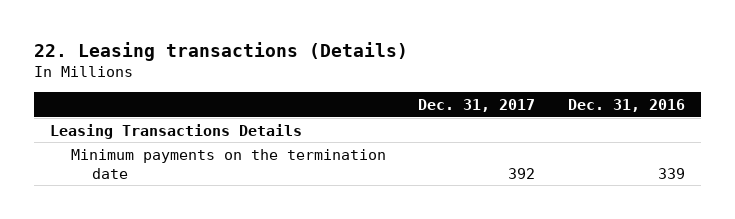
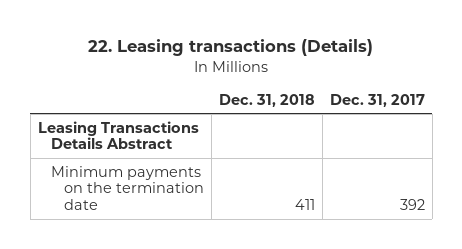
- | Dec. 31, 2017 | Dec. 31, 2016
+ | Dec. 31, 2018 | Dec. 31, 2017
- Leasing Transactions Details
+ Leasing Transactions Details Abstract

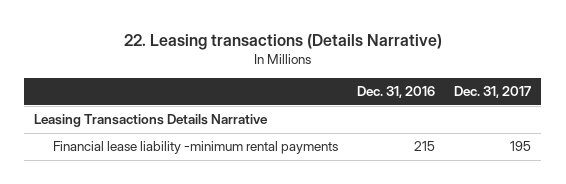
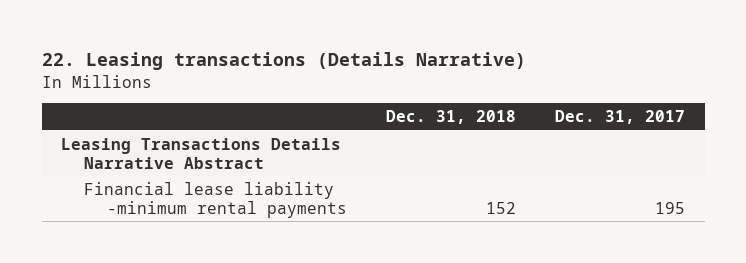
- | Dec. 31, 2016 | Dec. 31, 2017
+ | Dec. 31, 2018 | Dec. 31, 2017
- Leasing Transactions Details Narrative
+ Leasing Transactions Details Narrative Abstract

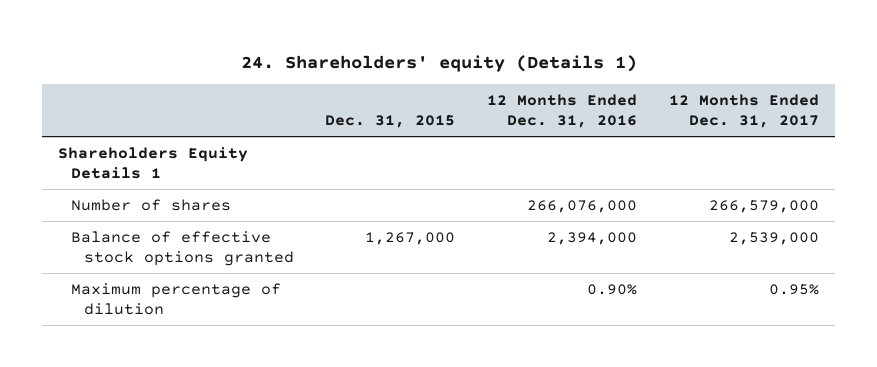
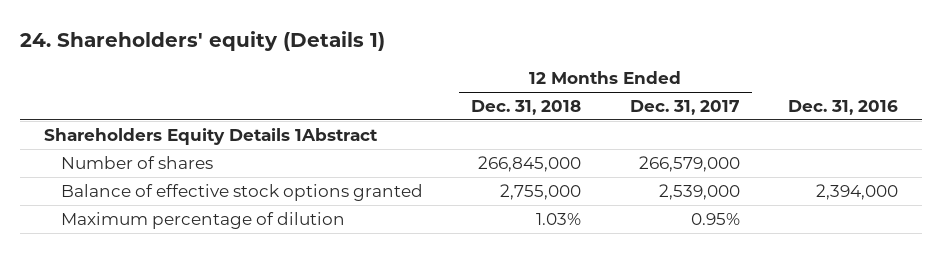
- | Dec. 31, 2015 | 12 Months Ended Dec. 31, 2016 | 12 Months Ended Dec. 31, 2017
+ | 12 Months Ended Dec. 31, 2018 | 12 Months Ended Dec. 31, 2017 | Dec. 31, 2016
- Shareholders Equity Details 1
+ Shareholders Equity Details 1Abstract

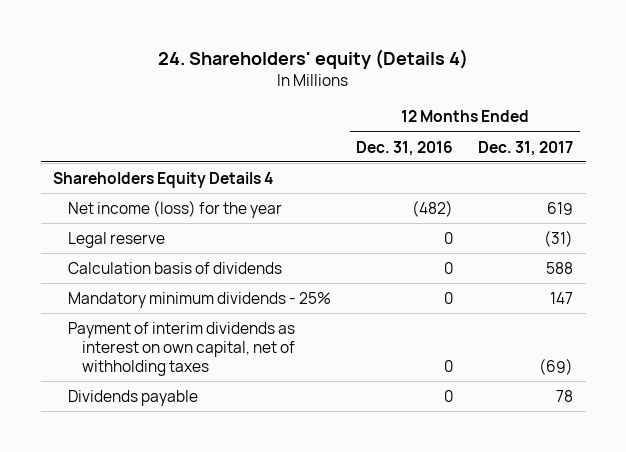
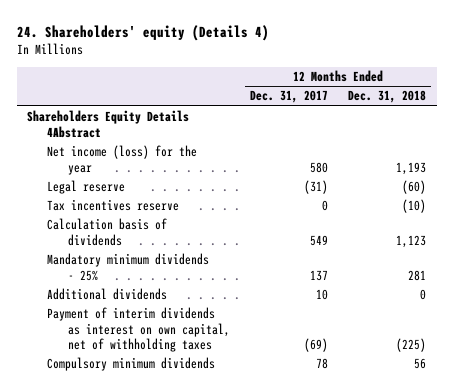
- | 12 Months Ended Dec. 31, 2016 | 12 Months Ended Dec. 31, 2017
+ | 12 Months Ended Dec. 31, 2017 | 12 Months Ended Dec. 31, 2018
- Shareholders Equity Details 4
- Net income (loss) for the year | (482) | 619
+ Shareholders Equity Details 4Abstract
+ Net income (loss) for the year | 580 | 1,193
- Calculation basis of dividends | 0 | 588
- Mandatory minimum dividends - 25% | 0 | 147
+ Tax incentives reserve | 0 | (10)
+ Calculation basis of dividends | 549 | 1,123
+ Mandatory minimum dividends - 25% | 137 | 281
+ Additional dividends | 10 | 0
- Dividends payable | 0 | 78
+ Compulsory minimum dividends | 78 | 56

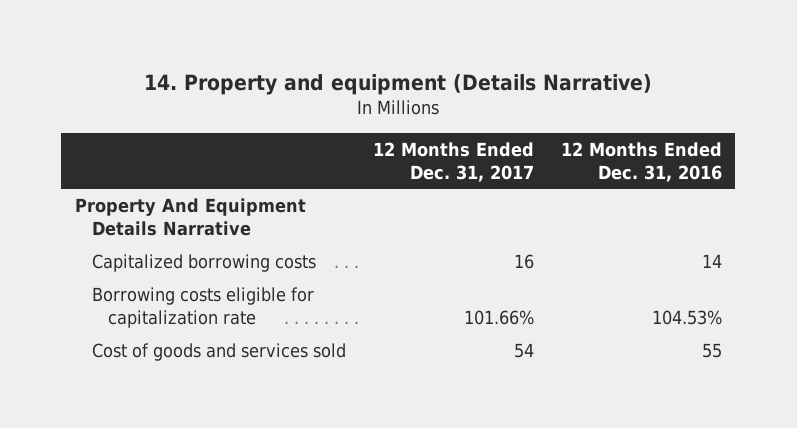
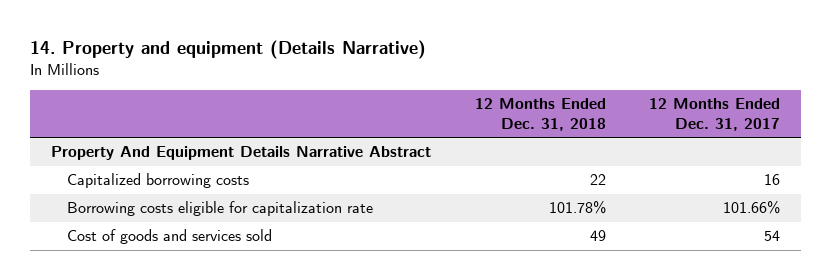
- | 12 Months Ended Dec. 31, 2017 | 12 Months Ended Dec. 31, 2016
+ | 12 Months Ended Dec. 31, 2018 | 12 Months Ended Dec. 31, 2017
- Property And Equipment Details Narrative
+ Property And Equipment Details Narrative Abstract

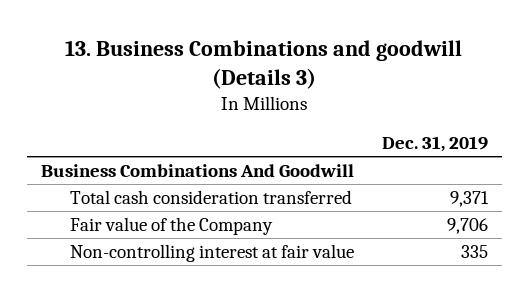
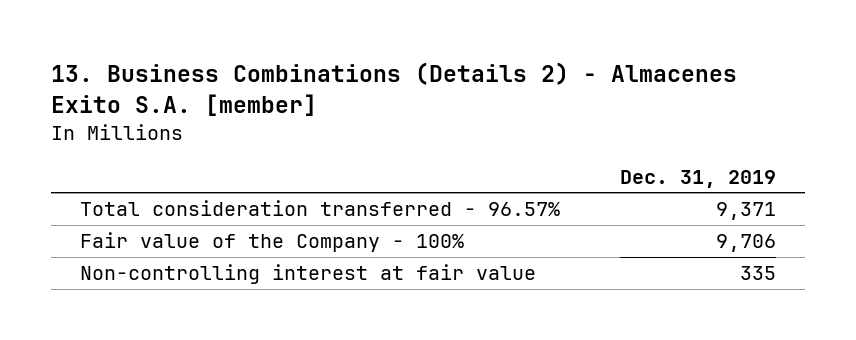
- 13. Business Combinations and goodwill (Details 3)
+ 13. Business Combinations (Details 2) - Almacenes Exito S.A. [member]
- Business Combinations And Goodwill
- Total cash consideration transferred | 9,371
- Fair value of the Company | 9,706
+ Total consideration transferred - 96.57% | 9,371
+ Fair value of the Company - 100% | 9,706

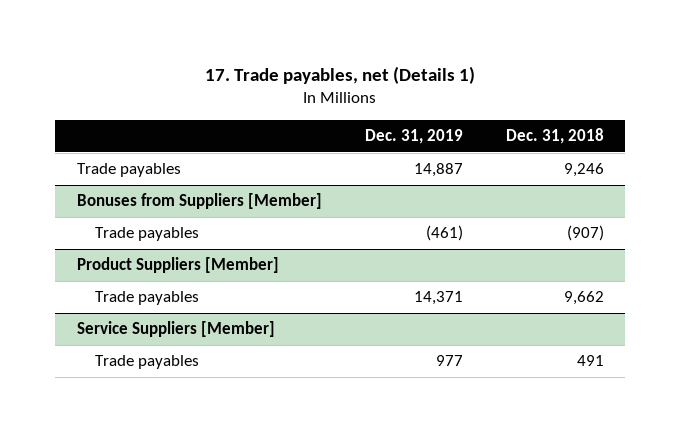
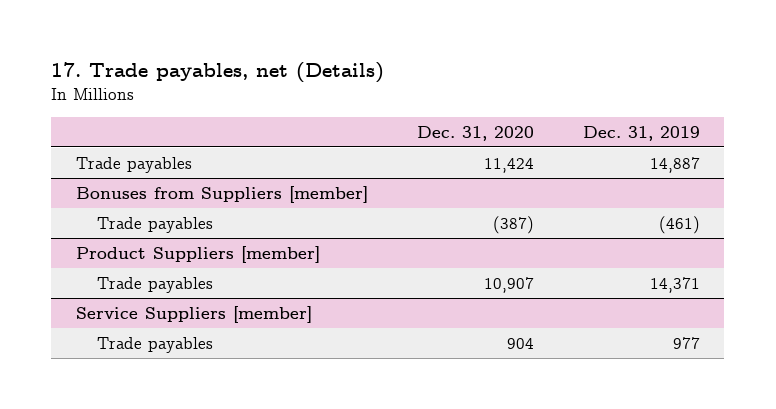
- 17. Trade payables, net (Details 1)
+ 17. Trade payables, net (Details)
- | Dec. 31, 2019 | Dec. 31, 2018
+ | Dec. 31, 2020 | Dec. 31, 2019
- Bonuses from Suppliers [Member]
+ Bonuses from Suppliers [member]
- Product Suppliers [Member]
+ Product Suppliers [member]
- Service Suppliers [Member]
+ Service Suppliers [member]

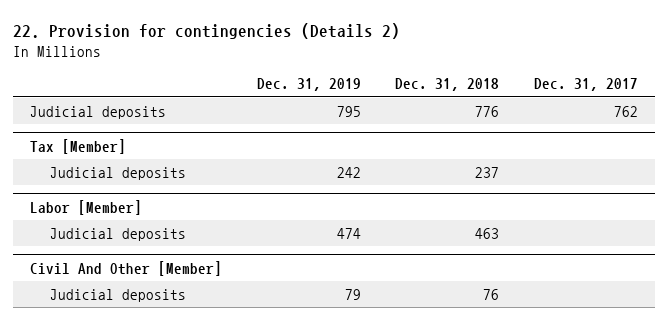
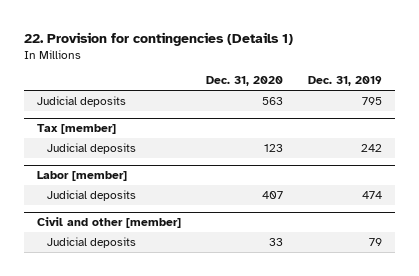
- 22. Provision for contingencies (Details 2)
+ 22. Provision for contingencies (Details 1)
- | Dec. 31, 2019 | Dec. 31, 2018 | Dec. 31, 2017
+ | Dec. 31, 2020 | Dec. 31, 2019
- Tax [Member]
+ Tax [member]
- Labor [Member]
+ Labor [member]
- Civil And Other [Member]
+ Civil and other [member]

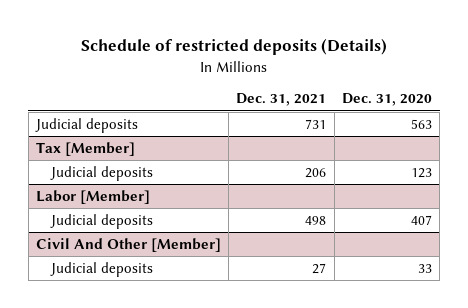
- 22. Provision for contingencies (Details 1)
+ Schedule of restricted deposits (Details)
- | Dec. 31, 2020 | Dec. 31, 2019
+ | Dec. 31, 2021 | Dec. 31, 2020
- Tax [member]
+ Tax [Member]
- Labor [member]
+ Labor [Member]
- Civil and other [member]
+ Civil And Other [Member]

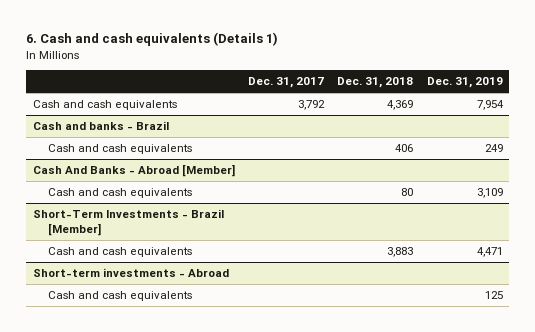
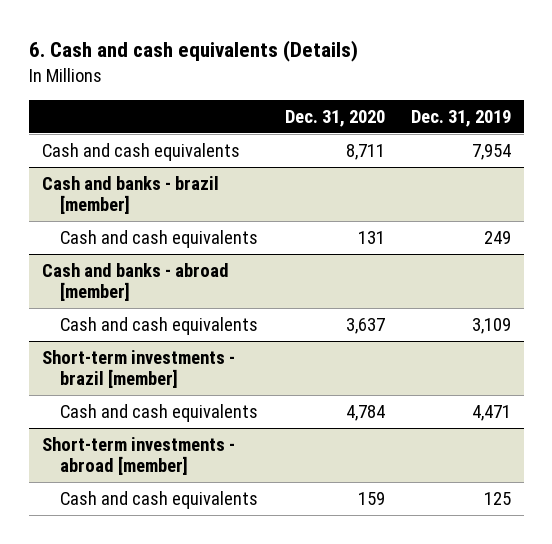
- 6. Cash and cash equivalents (Details 1)
+ 6. Cash and cash equivalents (Details)
- | Dec. 31, 2017 | Dec. 31, 2018 | Dec. 31, 2019
+ | Dec. 31, 2020 | Dec. 31, 2019
- Cash and banks - Brazil
+ Cash and banks - brazil [member]
- Cash And Banks - Abroad [Member]
+ Cash and banks - abroad [member]
- Short-Term Investments - Brazil [Member]
+ Short-term investments - brazil [member]
- Short-term investments - Abroad
+ Short-term investments - abroad [member]

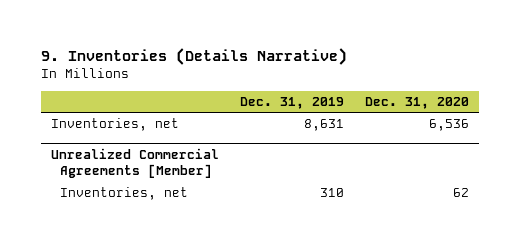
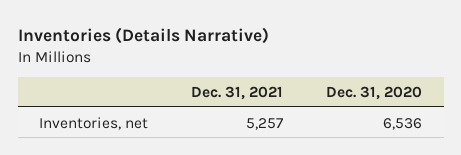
- 9. Inventories (Details Narrative)
+ Inventories (Details Narrative)
- | Dec. 31, 2019 | Dec. 31, 2020
+ | Dec. 31, 2021 | Dec. 31, 2020
- Unrealized Commercial Agreements [Member]
- Inventories, net | 310 | 62

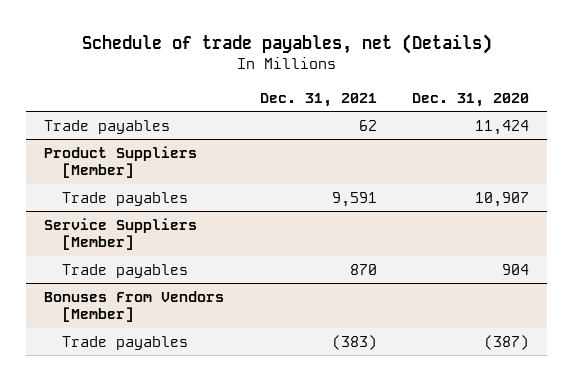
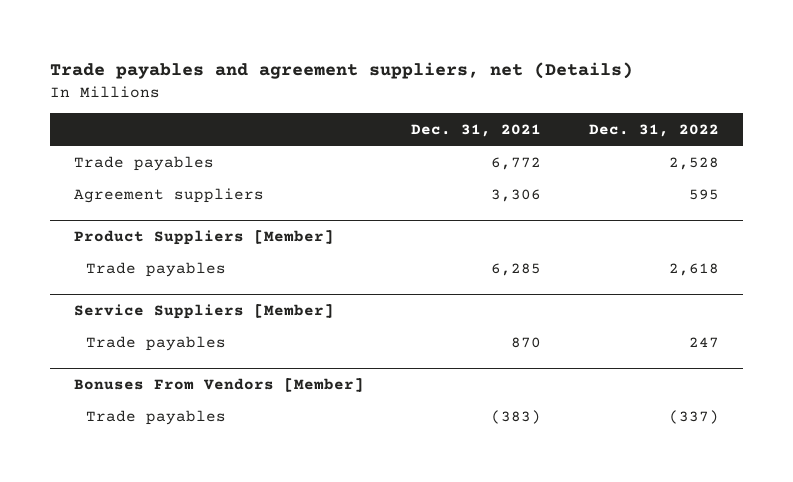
- Schedule of trade payables, net (Details)
+ Trade payables and agreement suppliers, net (Details)
- | Dec. 31, 2021 | Dec. 31, 2020
+ | Dec. 31, 2021 | Dec. 31, 2022
- Trade payables | 62 | 11,424
+ Trade payables | 6,772 | 2,528
+ Agreement suppliers | 3,306 | 595
@ Product Suppliers [Member]
- Trade payables | 9,591 | 10,907
+ Trade payables | 6,285 | 2,618

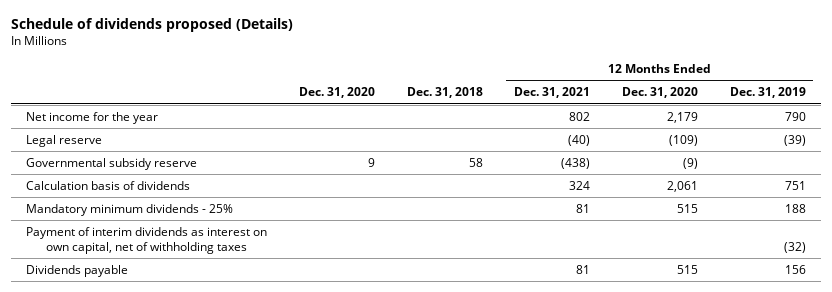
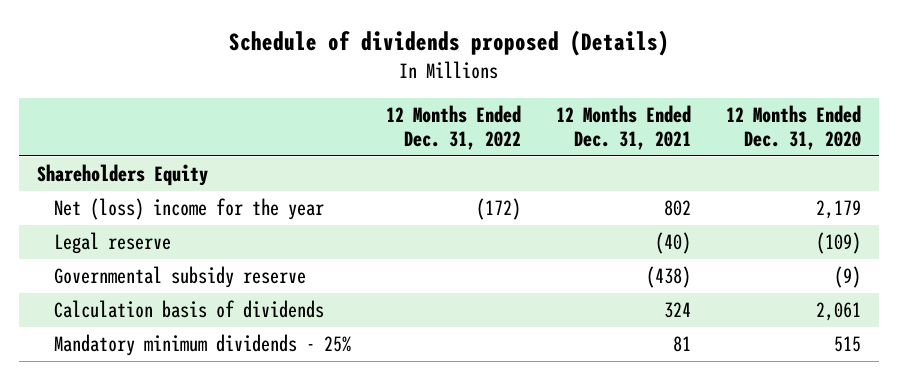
- | Dec. 31, 2020 | Dec. 31, 2018 | 12 Months Ended Dec. 31, 2021 | 12 Months Ended Dec. 31, 2020 | 12 Months Ended Dec. 31, 2019
+ | 12 Months Ended Dec. 31, 2022 | 12 Months Ended Dec. 31, 2021 | 12 Months Ended Dec. 31, 2020
- Net income for the year | | | 802 | 2,179 | 790
+ Shareholders Equity
+ Net (loss) income for the year | (172) | 802 | 2,179
- Payment of interim dividends as interest on own capital, net of withholding taxes | | | | | (32)
- Dividends payable | | | 81 | 515 | 156

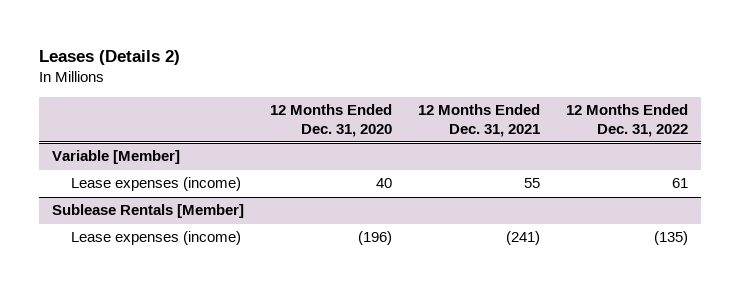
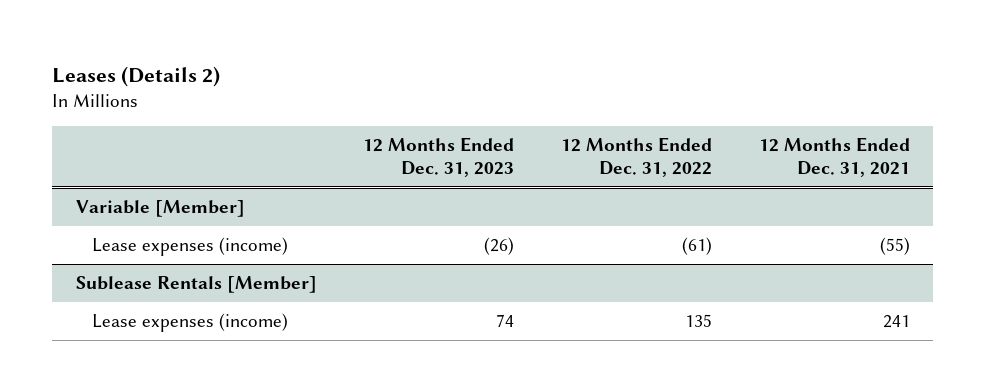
- | 12 Months Ended Dec. 31, 2020 | 12 Months Ended Dec. 31, 2021 | 12 Months Ended Dec. 31, 2022
+ | 12 Months Ended Dec. 31, 2023 | 12 Months Ended Dec. 31, 2022 | 12 Months Ended Dec. 31, 2021
@ Variable [Member]
- Lease expenses (income) | 40 | 55 | 61
+ Lease expenses (income) | (26) | (61) | (55)
@ Sublease Rentals [Member]
- Lease expenses (income) | (196) | (241) | (135)
+ Lease expenses (income) | 74 | 135 | 241

